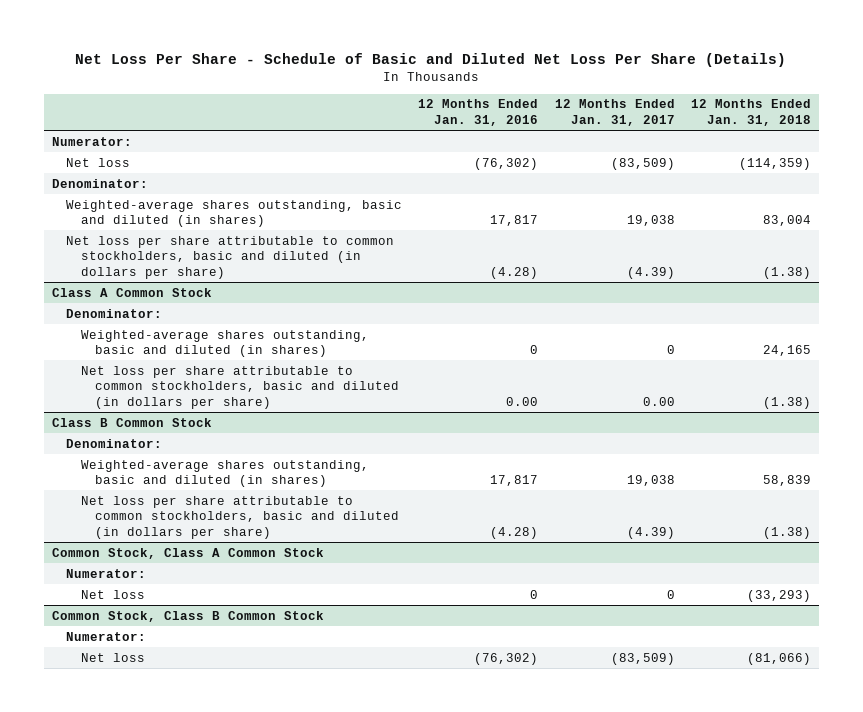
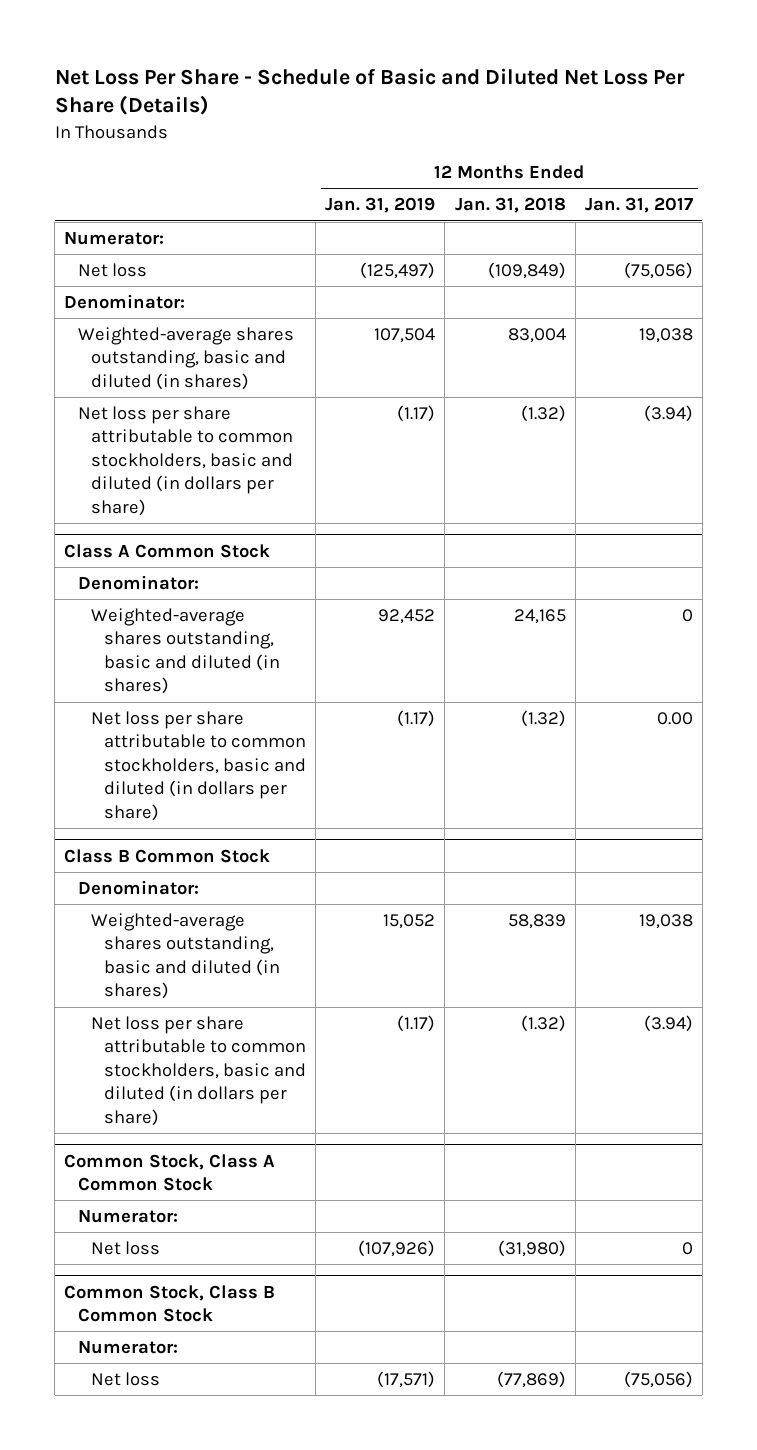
- | 12 Months Ended Jan. 31, 2016 | 12 Months Ended Jan. 31, 2017 | 12 Months Ended Jan. 31, 2018
+ | 12 Months Ended Jan. 31, 2019 | 12 Months Ended Jan. 31, 2018 | 12 Months Ended Jan. 31, 2017
- Net loss | (76,302) | (83,509) | (114,359)
+ Net loss | (125,497) | (109,849) | (75,056)
- Net loss per share attributable to common stockholders, basic and diluted (in dollars per share) | (4.28) | (4.39) | (1.38)
+ Net loss per share attributable to common stockholders, basic and diluted (in dollars per share) | (1.17) | (1.32) | (3.94)
@ Class A Common Stock
- Net loss per share attributable to common stockholders, basic and diluted (in dollars per share) | 0.00 | 0.00 | (1.38)
+ Net loss per share attributable to common stockholders, basic and diluted (in dollars per share) | (1.17) | (1.32) | 0.00
@ Class B Common Stock
- Net loss per share attributable to common stockholders, basic and diluted (in dollars per share) | (4.28) | (4.39) | (1.38)
+ Net loss per share attributable to common stockholders, basic and diluted (in dollars per share) | (1.17) | (1.32) | (3.94)
@ Common Stock, Class A Common Stock
- Net loss | 0 | 0 | (33,293)
+ Net loss | (107,926) | (31,980) | 0
@ Common Stock, Class B Common Stock
- Net loss | (76,302) | (83,509) | (81,066)
+ Net loss | (17,571) | (77,869) | (75,056)

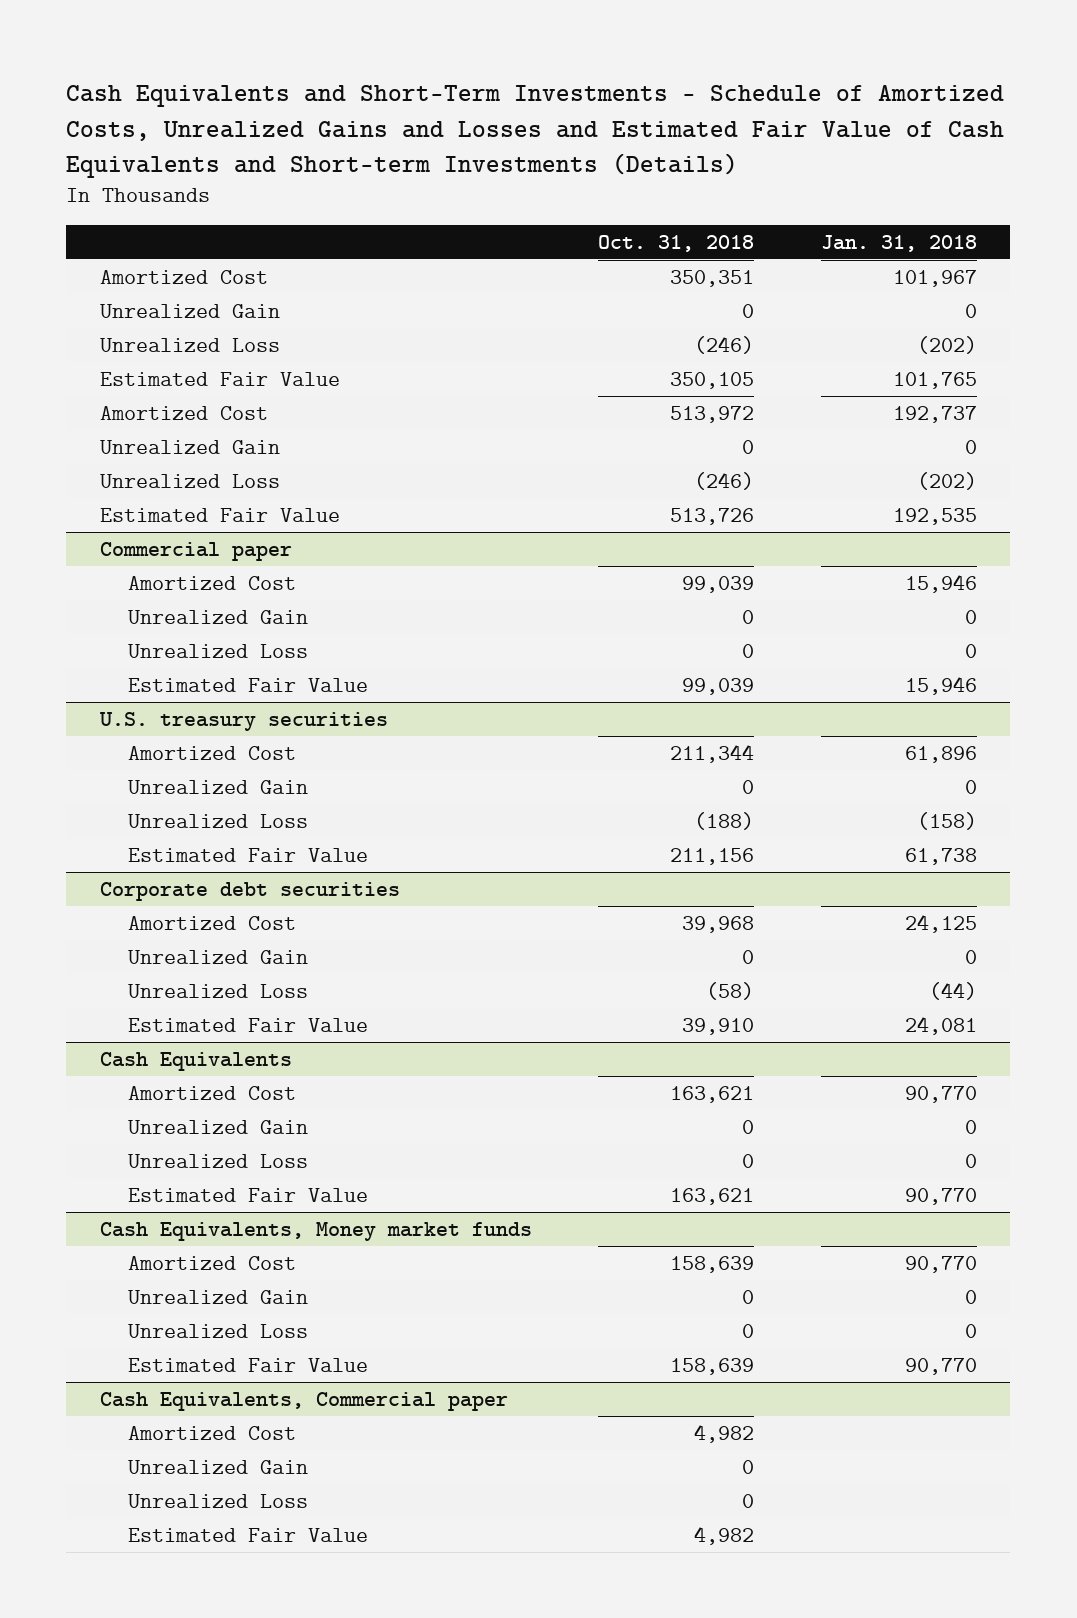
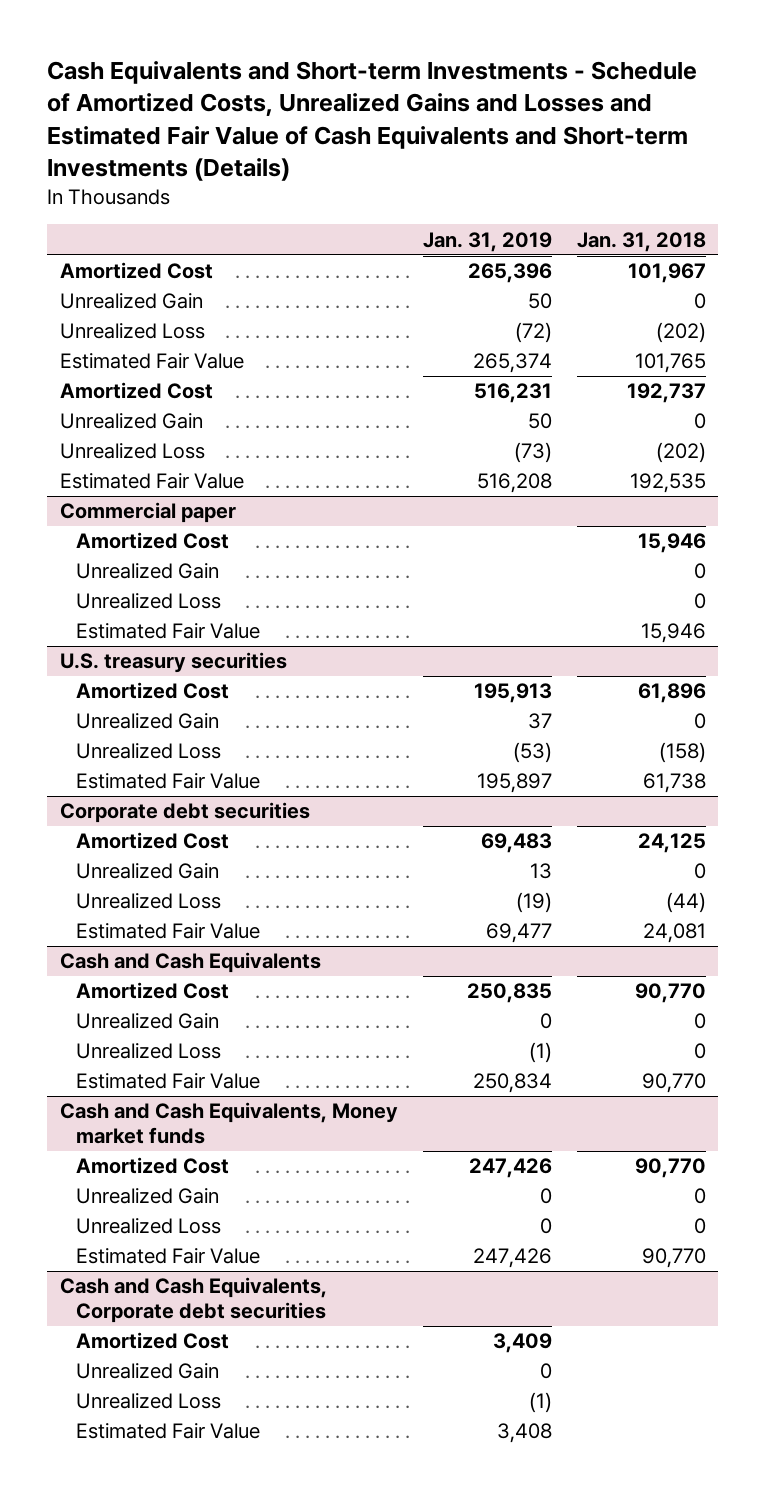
- Cash Equivalents and Short-Term Investments - Schedule of Amortized Costs, Unrealized Gains and Losses and Estimated Fair Value of Cash Equivalents and Short-term Investments (Details)
+ Cash Equivalents and Short-term Investments - Schedule of Amortized Costs, Unrealized Gains and Losses and Estimated Fair Value of Cash Equivalents and Short-term Investments (Details)
- | Oct. 31, 2018 | Jan. 31, 2018
+ | Jan. 31, 2019 | Jan. 31, 2018
- Cash Equivalents
+ Cash and Cash Equivalents
- Cash Equivalents, Money market funds
+ Cash and Cash Equivalents, Money market funds
- Cash Equivalents, Commercial paper
+ Cash and Cash Equivalents, Corporate debt securities

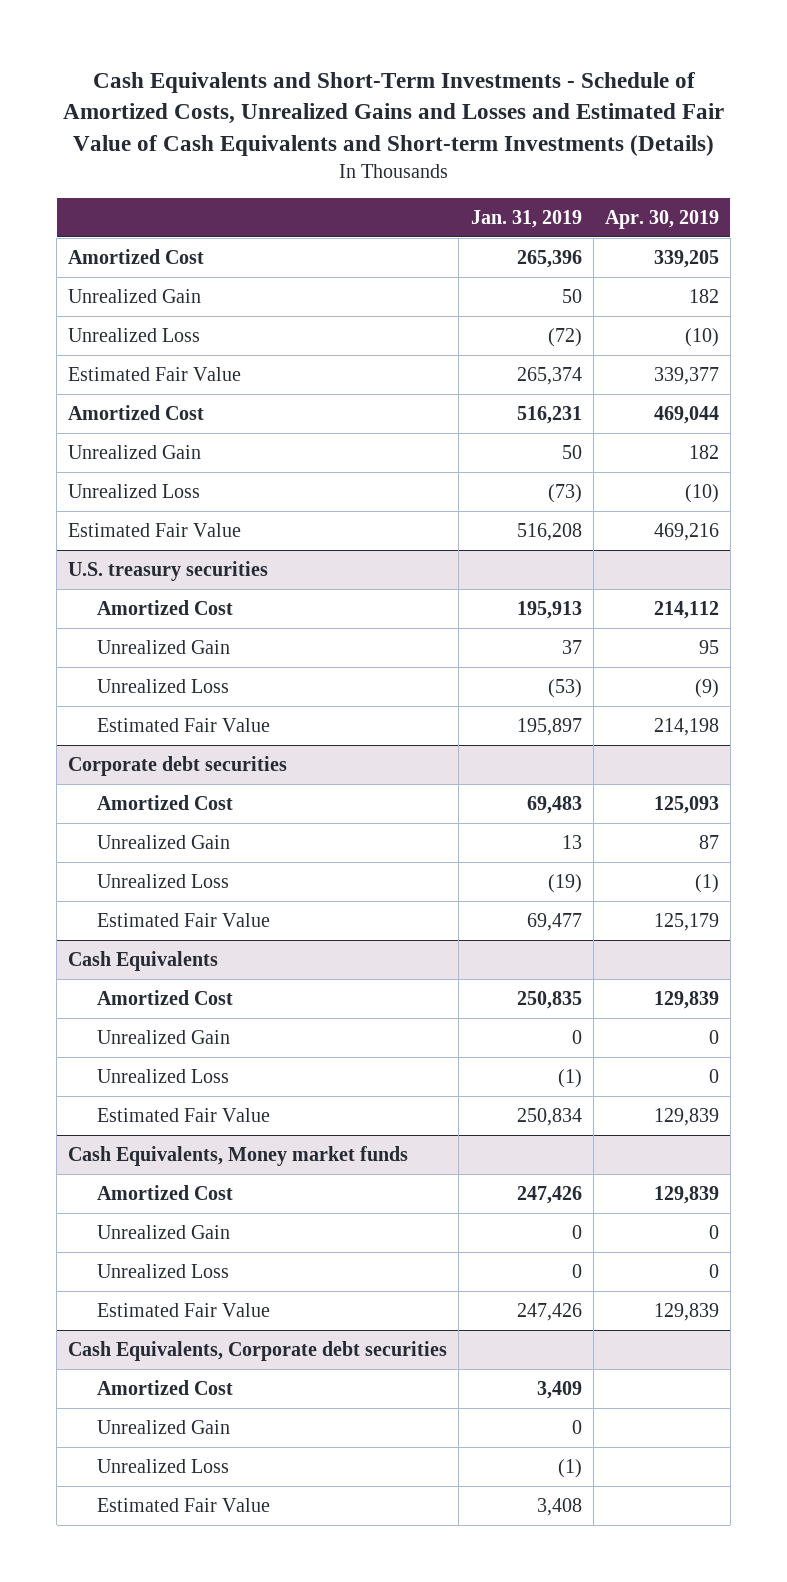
- Cash Equivalents and Short-term Investments - Schedule of Amortized Costs, Unrealized Gains and Losses and Estimated Fair Value of Cash Equivalents and Short-term Investments (Details)
+ Cash Equivalents and Short-Term Investments - Schedule of Amortized Costs, Unrealized Gains and Losses and Estimated Fair Value of Cash Equivalents and Short-term Investments (Details)
- | Jan. 31, 2019 | Jan. 31, 2018
+ | Jan. 31, 2019 | Apr. 30, 2019
- Commercial paper
- Amortized Cost | | 15,946
- Unrealized Gain | | 0
- Unrealized Loss | | 0
- Estimated Fair Value | | 15,946
- Cash and Cash Equivalents
+ Cash Equivalents
- Cash and Cash Equivalents, Money market funds
+ Cash Equivalents, Money market funds
- Cash and Cash Equivalents, Corporate debt securities
+ Cash Equivalents, Corporate debt securities

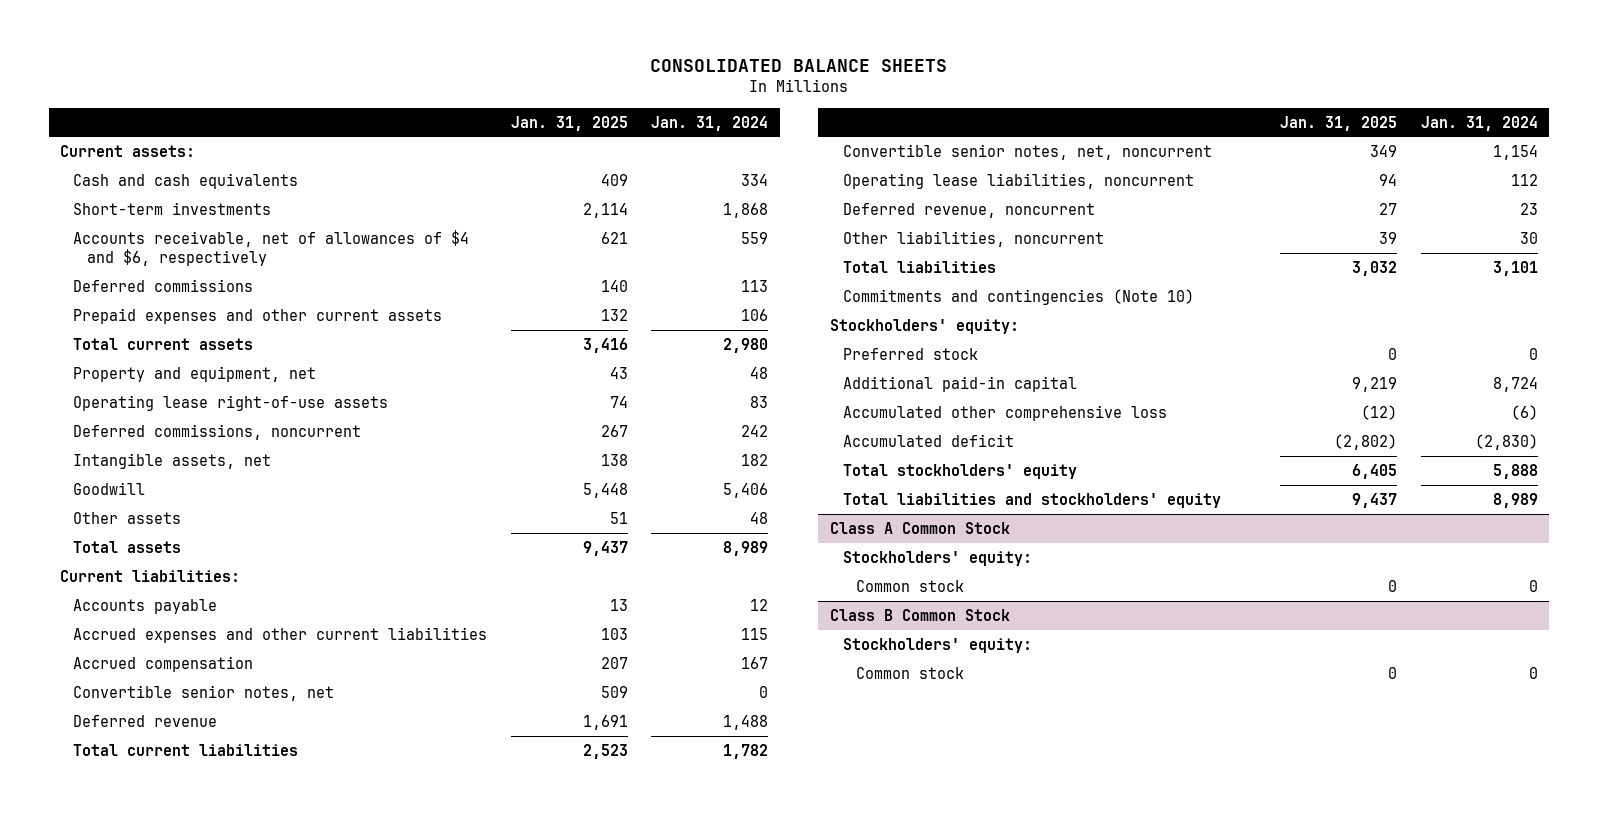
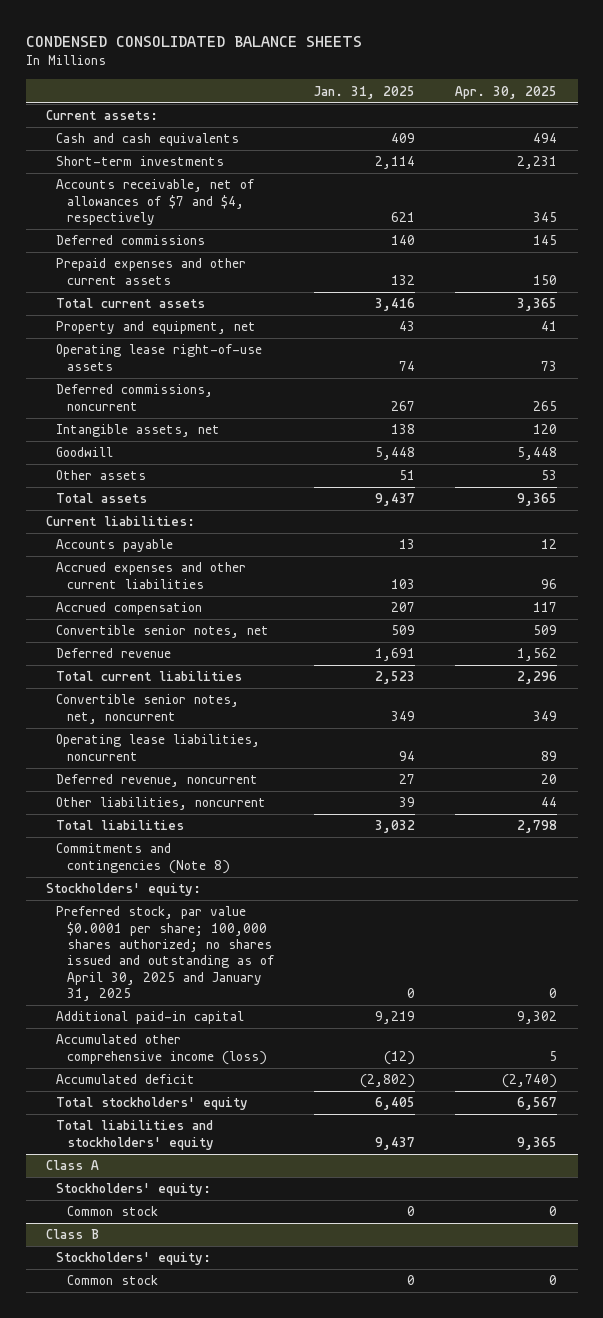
- CONSOLIDATED BALANCE SHEETS
+ CONDENSED CONSOLIDATED BALANCE SHEETS
- | Jan. 31, 2025 | Jan. 31, 2024
+ | Jan. 31, 2025 | Apr. 30, 2025
- Accounts receivable, net of allowances of $4 and $6, respectively | 621 | 559
+ Accounts receivable, net of allowances of $7 and $4, respectively | 621 | 345
- Commitments and contingencies (Note 10)
+ Commitments and contingencies (Note 8)
- Preferred stock | 0 | 0
+ Preferred stock, par value $0.0001 per share; 100,000 shares authorized; no shares issued and outstanding as of April 30, 2025 and January 31, 2025 | 0 | 0
- Accumulated other comprehensive loss | (12) | (6)
+ Accumulated other comprehensive income (loss) | (12) | 5
- Class A Common Stock
+ Class A
- Class B Common Stock
+ Class B

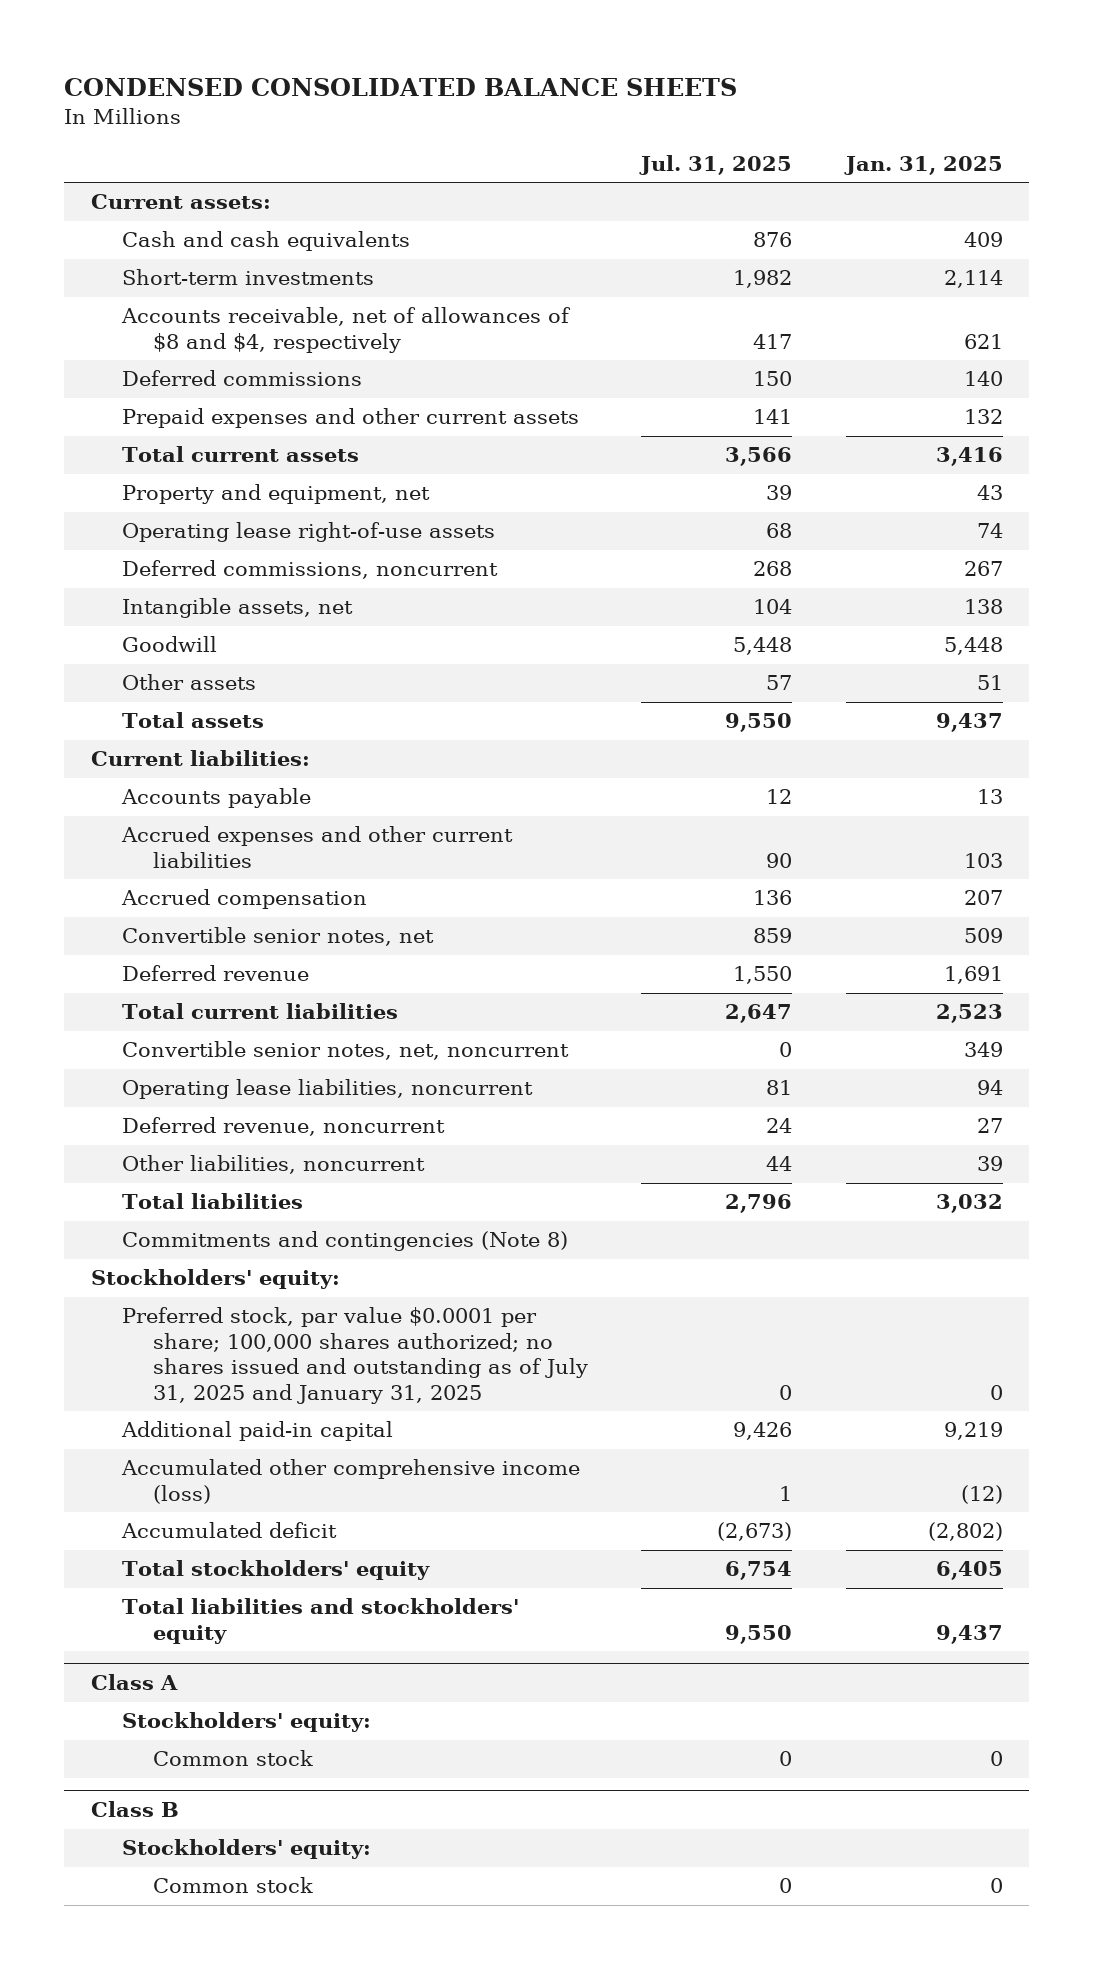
- | Jan. 31, 2025 | Apr. 30, 2025
+ | Jul. 31, 2025 | Jan. 31, 2025
- Accounts receivable, net of allowances of $7 and $4, respectively | 621 | 345
+ Accounts receivable, net of allowances of $8 and $4, respectively | 417 | 621
- Preferred stock, par value $0.0001 per share; 100,000 shares authorized; no shares issued and outstanding as of April 30, 2025 and January 31, 2025 | 0 | 0
+ Preferred stock, par value $0.0001 per share; 100,000 shares authorized; no shares issued and outstanding as of July 31, 2025 and January 31, 2025 | 0 | 0

